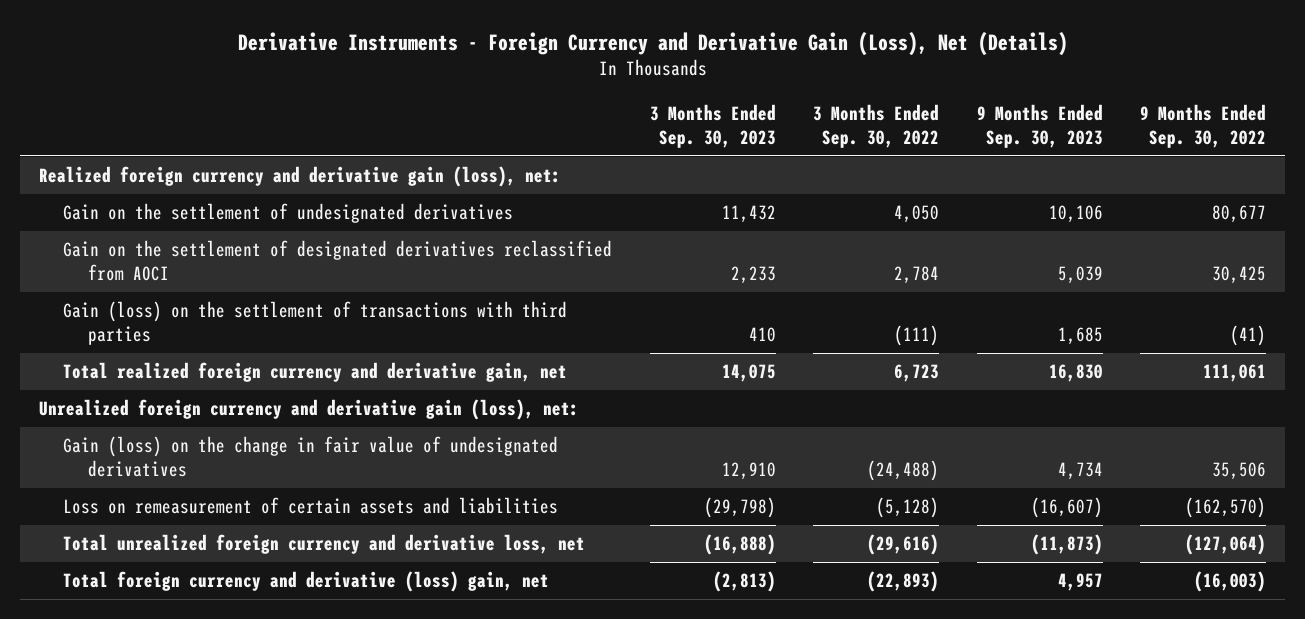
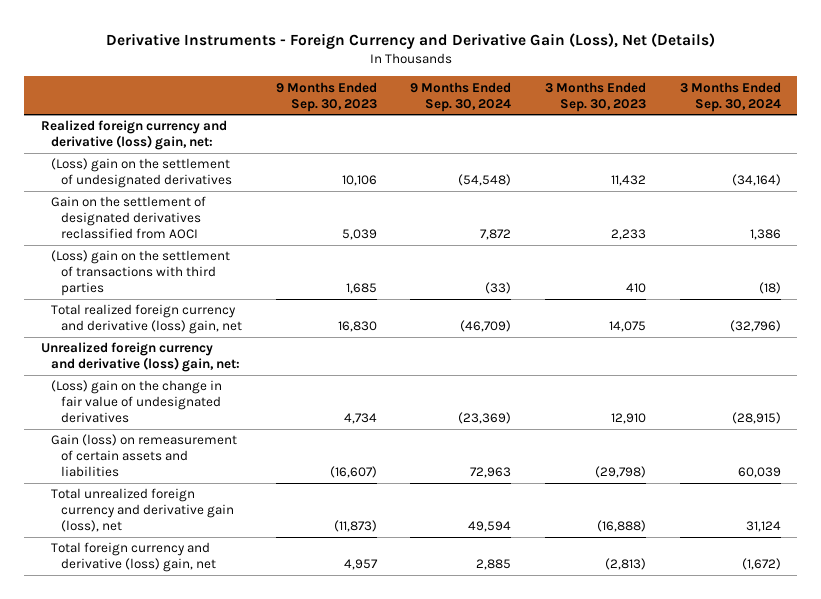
- | 3 Months Ended Sep. 30, 2023 | 3 Months Ended Sep. 30, 2022 | 9 Months Ended Sep. 30, 2023 | 9 Months Ended Sep. 30, 2022
+ | 9 Months Ended Sep. 30, 2023 | 9 Months Ended Sep. 30, 2024 | 3 Months Ended Sep. 30, 2023 | 3 Months Ended Sep. 30, 2024
- Realized foreign currency and derivative gain (loss), net:
- Gain on the settlement of undesignated derivatives | 11,432 | 4,050 | 10,106 | 80,677
+ Realized foreign currency and derivative (loss) gain, net:
+ (Loss) gain on the settlement of undesignated derivatives | 10,106 | (54,548) | 11,432 | (34,164)
- Gain (loss) on the settlement of transactions with third parties | 410 | (111) | 1,685 | (41)
- Total realized foreign currency and derivative gain, net | 14,075 | 6,723 | 16,830 | 111,061
- Unrealized foreign currency and derivative gain (loss), net:
- Gain (loss) on the change in fair value of undesignated derivatives | 12,910 | (24,488) | 4,734 | 35,506
- Loss on remeasurement of certain assets and liabilities | (29,798) | (5,128) | (16,607) | (162,570)
- Total unrealized foreign currency and derivative loss, net | (16,888) | (29,616) | (11,873) | (127,064)
+ (Loss) gain on the settlement of transactions with third parties | 1,685 | (33) | 410 | (18)
+ Total realized foreign currency and derivative (loss) gain, net | 16,830 | (46,709) | 14,075 | (32,796)
+ Unrealized foreign currency and derivative (loss) gain, net:
+ (Loss) gain on the change in fair value of undesignated derivatives | 4,734 | (23,369) | 12,910 | (28,915)
+ Gain (loss) on remeasurement of certain assets and liabilities | (16,607) | 72,963 | (29,798) | 60,039
+ Total unrealized foreign currency and derivative gain (loss), net | (11,873) | 49,594 | (16,888) | 31,124

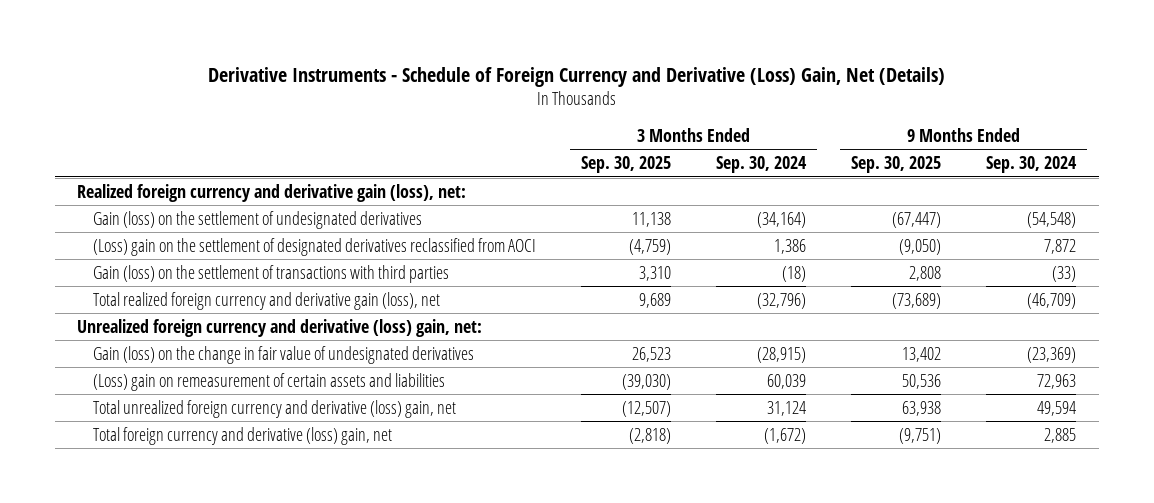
- Derivative Instruments - Foreign Currency and Derivative Gain (Loss), Net (Details)
+ Derivative Instruments - Schedule of Foreign Currency and Derivative (Loss) Gain, Net (Details)
- | 9 Months Ended Sep. 30, 2023 | 9 Months Ended Sep. 30, 2024 | 3 Months Ended Sep. 30, 2023 | 3 Months Ended Sep. 30, 2024
+ | 3 Months Ended Sep. 30, 2025 | 3 Months Ended Sep. 30, 2024 | 9 Months Ended Sep. 30, 2025 | 9 Months Ended Sep. 30, 2024
- Realized foreign currency and derivative (loss) gain, net:
- (Loss) gain on the settlement of undesignated derivatives | 10,106 | (54,548) | 11,432 | (34,164)
- Gain on the settlement of designated derivatives reclassified from AOCI | 5,039 | 7,872 | 2,233 | 1,386
- (Loss) gain on the settlement of transactions with third parties | 1,685 | (33) | 410 | (18)
- Total realized foreign currency and derivative (loss) gain, net | 16,830 | (46,709) | 14,075 | (32,796)
+ Realized foreign currency and derivative gain (loss), net:
+ Gain (loss) on the settlement of undesignated derivatives | 11,138 | (34,164) | (67,447) | (54,548)
+ (Loss) gain on the settlement of designated derivatives reclassified from AOCI | (4,759) | 1,386 | (9,050) | 7,872
+ Gain (loss) on the settlement of transactions with third parties | 3,310 | (18) | 2,808 | (33)
+ Total realized foreign currency and derivative gain (loss), net | 9,689 | (32,796) | (73,689) | (46,709)
- (Loss) gain on the change in fair value of undesignated derivatives | 4,734 | (23,369) | 12,910 | (28,915)
- Gain (loss) on remeasurement of certain assets and liabilities | (16,607) | 72,963 | (29,798) | 60,039
- Total unrealized foreign currency and derivative gain (loss), net | (11,873) | 49,594 | (16,888) | 31,124
+ Gain (loss) on the change in fair value of undesignated derivatives | 26,523 | (28,915) | 13,402 | (23,369)
+ (Loss) gain on remeasurement of certain assets and liabilities | (39,030) | 60,039 | 50,536 | 72,963
+ Total unrealized foreign currency and derivative (loss) gain, net | (12,507) | 31,124 | 63,938 | 49,594

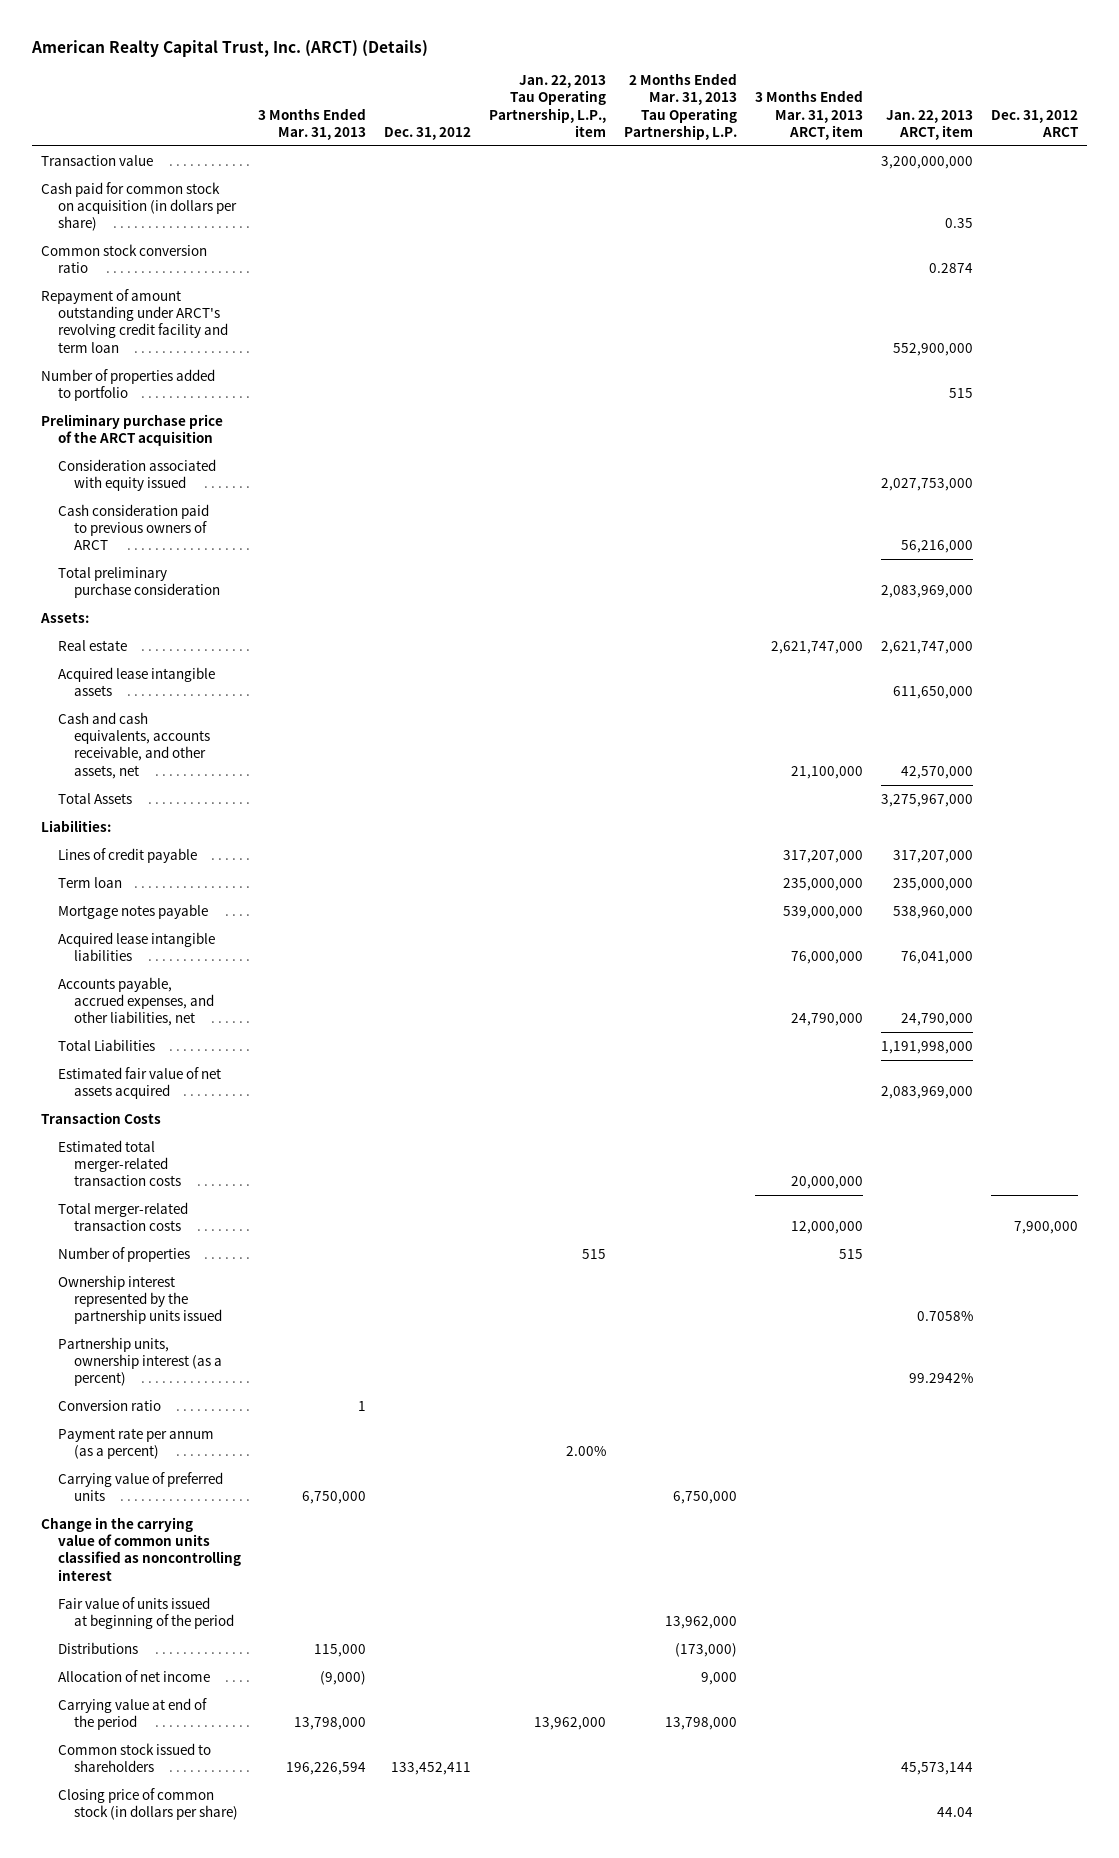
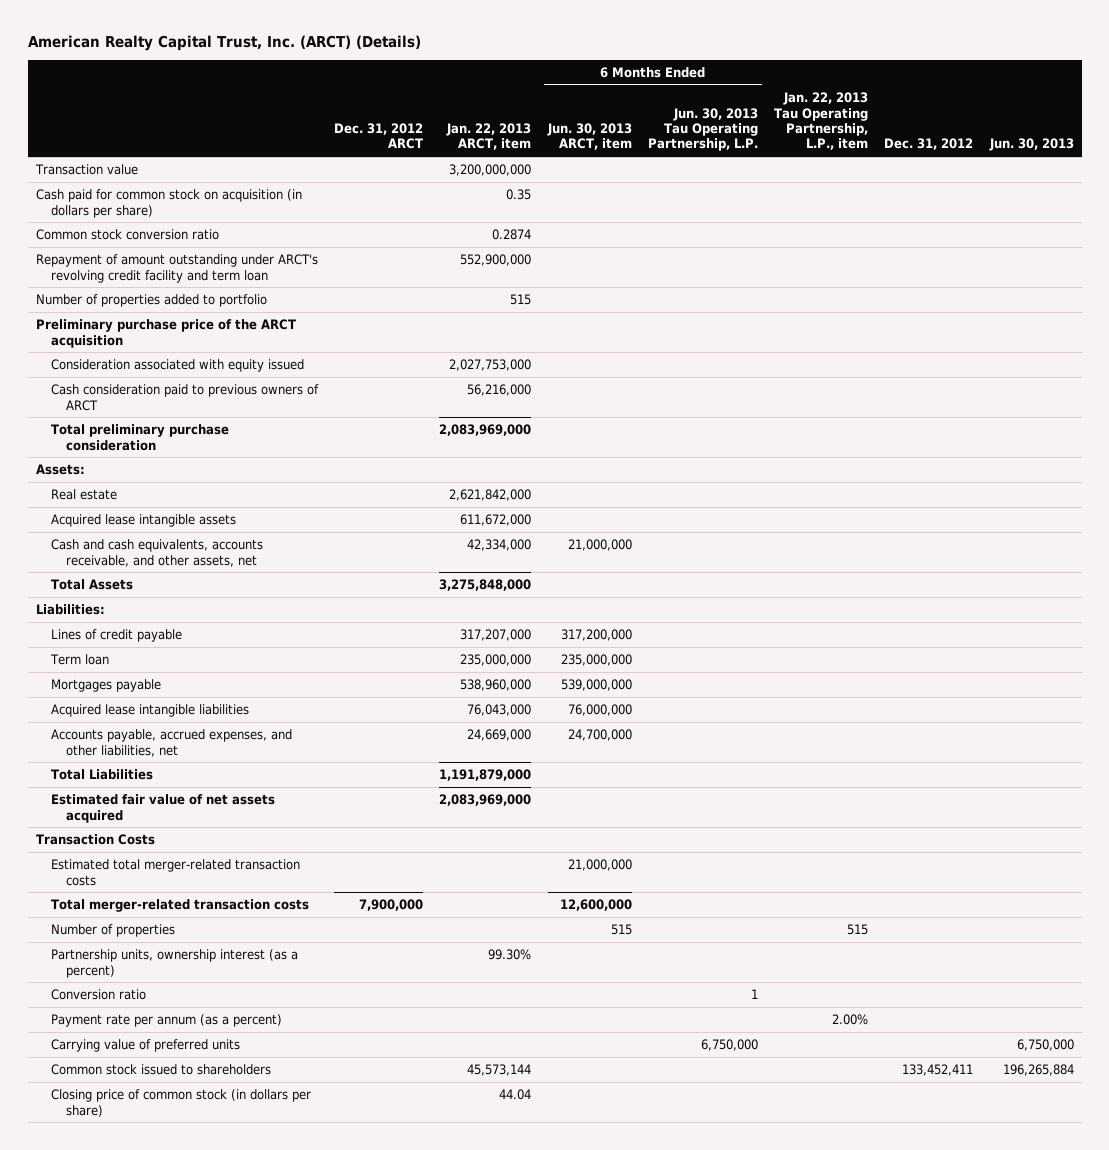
- | 3 Months Ended Mar. 31, 2013 | Dec. 31, 2012 | Jan. 22, 2013 Tau Operating Partnership, L.P., item | 2 Months Ended Mar. 31, 2013 Tau Operating Partnership, L.P. | 3 Months Ended Mar. 31, 2013 ARCT, item | Jan. 22, 2013 ARCT, item | Dec. 31, 2012 ARCT
+ | Dec. 31, 2012 ARCT | Jan. 22, 2013 ARCT, item | 6 Months Ended Jun. 30, 2013 ARCT, item | 6 Months Ended Jun. 30, 2013 Tau Operating Partnership, L.P. | Jan. 22, 2013 Tau Operating Partnership, L.P., item | Dec. 31, 2012 | Jun. 30, 2013
- Real estate | | | | | 2,621,747,000 | 2,621,747,000 |
- Acquired lease intangible assets | | | | | | 611,650,000 |
- Cash and cash equivalents, accounts receivable, and other assets, net | | | | | 21,100,000 | 42,570,000 |
- Total Assets | | | | | | 3,275,967,000 |
+ Real estate | | 2,621,842,000 | | | | |
+ Acquired lease intangible assets | | 611,672,000 | | | | |
+ Cash and cash equivalents, accounts receivable, and other assets, net | | 42,334,000 | 21,000,000 | | | |
+ Total Assets | | 3,275,848,000 | | | | |
- Mortgage notes payable | | | | | 539,000,000 | 538,960,000 |
- Acquired lease intangible liabilities | | | | | 76,000,000 | 76,041,000 |
- Accounts payable, accrued expenses, and other liabilities, net | | | | | 24,790,000 | 24,790,000 |
- Total Liabilities | | | | | | 1,191,998,000 |
+ Mortgages payable | | 538,960,000 | 539,000,000 | | | |
+ Acquired lease intangible liabilities | | 76,043,000 | 76,000,000 | | | |
+ Accounts payable, accrued expenses, and other liabilities, net | | 24,669,000 | 24,700,000 | | | |
+ Total Liabilities | | 1,191,879,000 | | | | |
- Ownership interest represented by the partnership units issued | | | | | | 0.7058% |
- Partnership units, ownership interest (as a percent) | | | | | | 99.2942% |
+ Partnership units, ownership interest (as a percent) | | 99.30% | | | | |
- Change in the carrying value of common units classified as noncontrolling interest
- Fair value of units issued at beginning of the period | | | | 13,962,000 | | |
- Distributions | 115,000 | | | (173,000) | | |
- Allocation of net income | (9,000) | | | 9,000 | | |
- Carrying value at end of the period | 13,798,000 | | 13,962,000 | 13,798,000 | | |

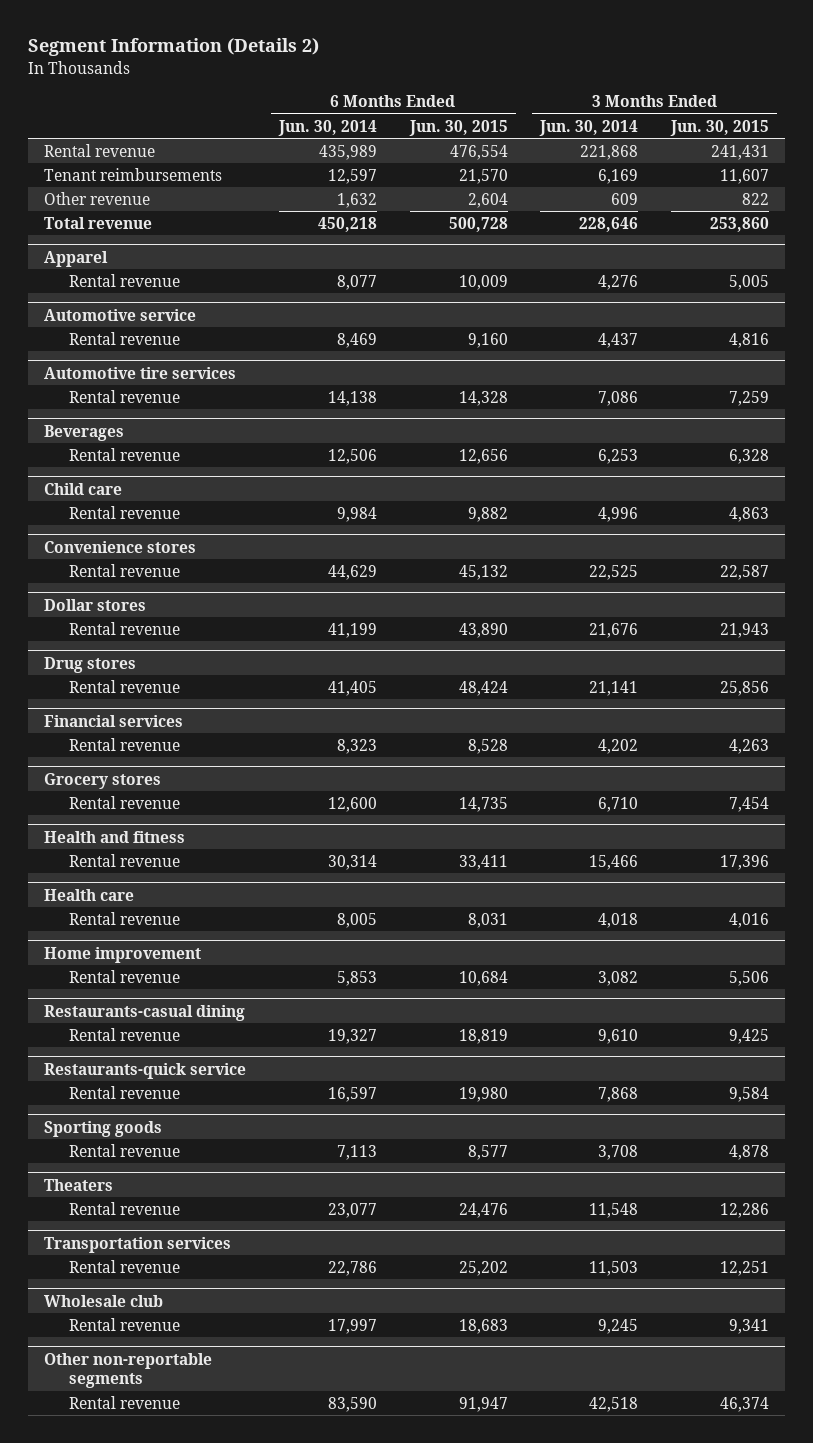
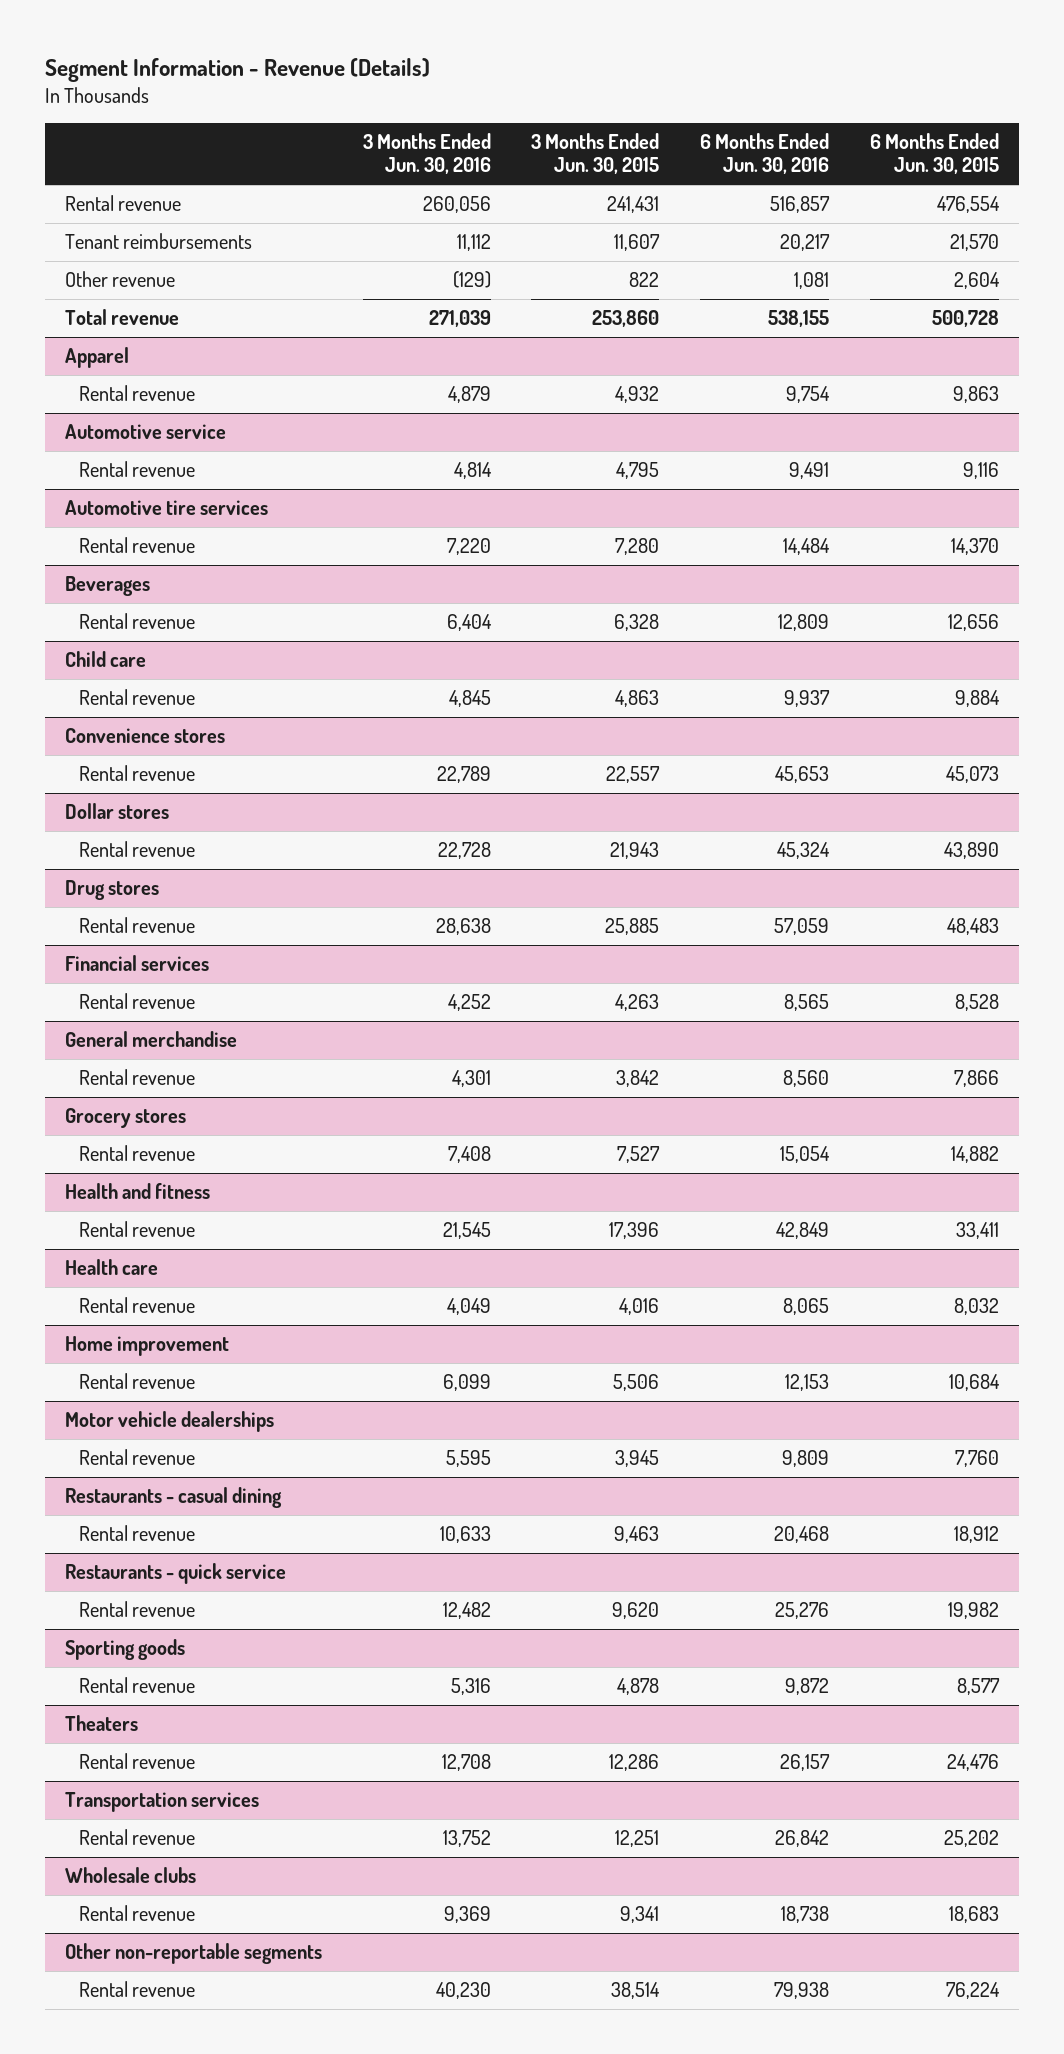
- Segment Information (Details 2)
+ Segment Information - Revenue (Details)
- | 6 Months Ended Jun. 30, 2014 | 6 Months Ended Jun. 30, 2015 | 3 Months Ended Jun. 30, 2014 | 3 Months Ended Jun. 30, 2015
+ | 3 Months Ended Jun. 30, 2016 | 3 Months Ended Jun. 30, 2015 | 6 Months Ended Jun. 30, 2016 | 6 Months Ended Jun. 30, 2015
@ Apparel
- Rental revenue | 8,077 | 10,009 | 4,276 | 5,005
+ Rental revenue | 4,879 | 4,932 | 9,754 | 9,863
@ Automotive service
- Rental revenue | 8,469 | 9,160 | 4,437 | 4,816
+ Rental revenue | 4,814 | 4,795 | 9,491 | 9,116
@ Automotive tire services
- Rental revenue | 14,138 | 14,328 | 7,086 | 7,259
+ Rental revenue | 7,220 | 7,280 | 14,484 | 14,370
@ Child care
- Rental revenue | 9,984 | 9,882 | 4,996 | 4,863
+ Rental revenue | 4,845 | 4,863 | 9,937 | 9,884
@ Convenience stores
- Rental revenue | 44,629 | 45,132 | 22,525 | 22,587
+ Rental revenue | 22,789 | 22,557 | 45,653 | 45,073
@ Drug stores
- Rental revenue | 41,405 | 48,424 | 21,141 | 25,856
+ Rental revenue | 28,638 | 25,885 | 57,059 | 48,483
+ General merchandise
+ Rental revenue | 4,301 | 3,842 | 8,560 | 7,866
@ Grocery stores
- Rental revenue | 12,600 | 14,735 | 6,710 | 7,454
+ Rental revenue | 7,408 | 7,527 | 15,054 | 14,882
@ Health care
- Rental revenue | 8,005 | 8,031 | 4,018 | 4,016
+ Rental revenue | 4,049 | 4,016 | 8,065 | 8,032
- Restaurants-casual dining
- Rental revenue | 19,327 | 18,819 | 9,610 | 9,425
- Restaurants-quick service
- Rental revenue | 16,597 | 19,980 | 7,868 | 9,584
+ Motor vehicle dealerships
+ Rental revenue | 5,595 | 3,945 | 9,809 | 7,760
+ Restaurants - casual dining
+ Rental revenue | 10,633 | 9,463 | 20,468 | 18,912
+ Restaurants - quick service
+ Rental revenue | 12,482 | 9,620 | 25,276 | 19,982
- Wholesale club
+ Wholesale clubs
@ Other non-reportable segments
- Rental revenue | 83,590 | 91,947 | 42,518 | 46,374
+ Rental revenue | 40,230 | 38,514 | 79,938 | 76,224

